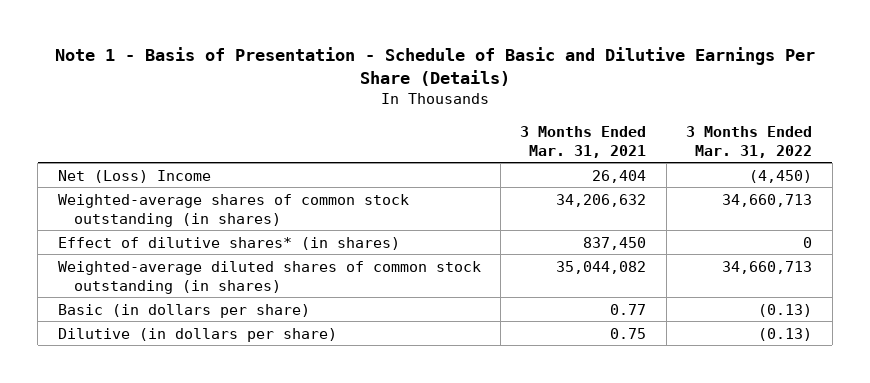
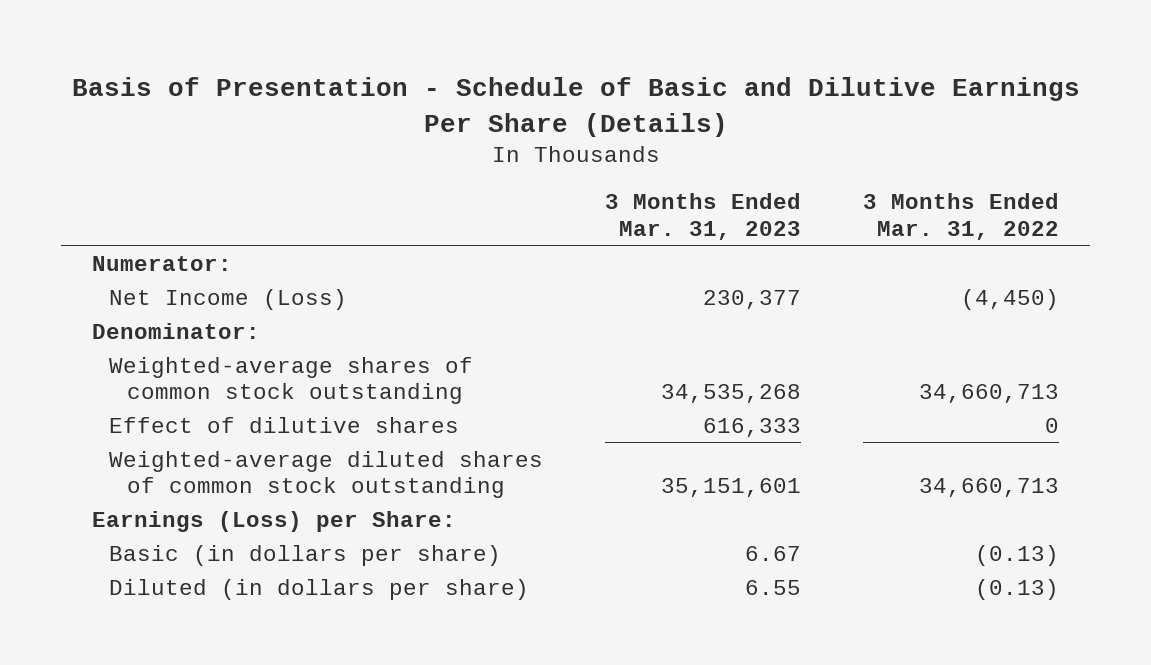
- Note 1 - Basis of Presentation - Schedule of Basic and Dilutive Earnings Per Share (Details)
+ Basis of Presentation - Schedule of Basic and Dilutive Earnings Per Share (Details)
- | 3 Months Ended Mar. 31, 2021 | 3 Months Ended Mar. 31, 2022
+ | 3 Months Ended Mar. 31, 2023 | 3 Months Ended Mar. 31, 2022
- Net (Loss) Income | 26,404 | (4,450)
- Weighted-average shares of common stock outstanding (in shares) | 34,206,632 | 34,660,713
- Effect of dilutive shares* (in shares) | 837,450 | 0
- Weighted-average diluted shares of common stock outstanding (in shares) | 35,044,082 | 34,660,713
+ Numerator:
+ Net Income (Loss) | 230,377 | (4,450)
+ Denominator:
+ Weighted-average shares of common stock outstanding | 34,535,268 | 34,660,713
+ Effect of dilutive shares | 616,333 | 0
+ Weighted-average diluted shares of common stock outstanding | 35,151,601 | 34,660,713
+ Earnings (Loss) per Share:
- Dilutive (in dollars per share) | 0.75 | (0.13)
+ Diluted (in dollars per share) | 6.55 | (0.13)

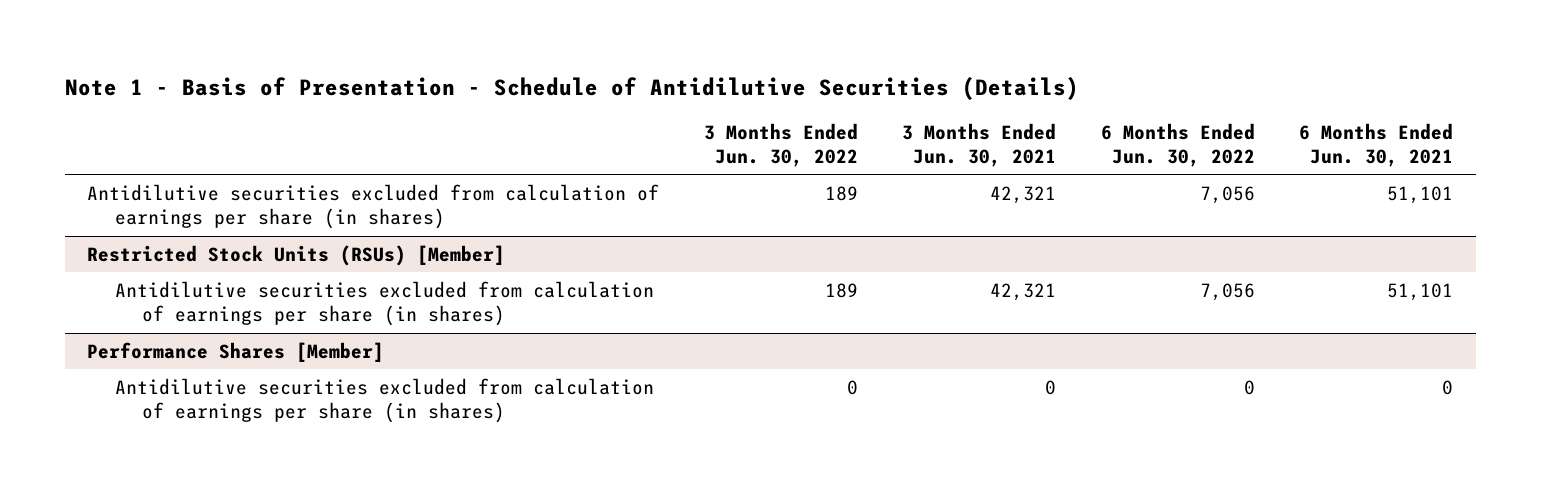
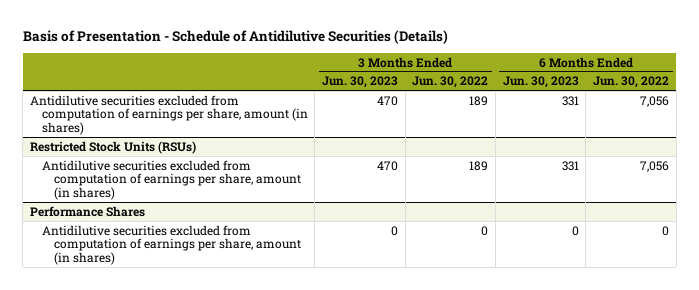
- Note 1 - Basis of Presentation - Schedule of Antidilutive Securities (Details)
+ Basis of Presentation - Schedule of Antidilutive Securities (Details)
- | 3 Months Ended Jun. 30, 2022 | 3 Months Ended Jun. 30, 2021 | 6 Months Ended Jun. 30, 2022 | 6 Months Ended Jun. 30, 2021
+ | 3 Months Ended Jun. 30, 2023 | 3 Months Ended Jun. 30, 2022 | 6 Months Ended Jun. 30, 2023 | 6 Months Ended Jun. 30, 2022
- Antidilutive securities excluded from calculation of earnings per share (in shares) | 189 | 42,321 | 7,056 | 51,101
- Restricted Stock Units (RSUs) [Member]
- Antidilutive securities excluded from calculation of earnings per share (in shares) | 189 | 42,321 | 7,056 | 51,101
- Performance Shares [Member]
- Antidilutive securities excluded from calculation of earnings per share (in shares) | 0 | 0 | 0 | 0
+ Antidilutive securities excluded from computation of earnings per share, amount (in shares) | 470 | 189 | 331 | 7,056
+ Restricted Stock Units (RSUs)
+ Antidilutive securities excluded from computation of earnings per share, amount (in shares) | 470 | 189 | 331 | 7,056
+ Performance Shares
+ Antidilutive securities excluded from computation of earnings per share, amount (in shares) | 0 | 0 | 0 | 0

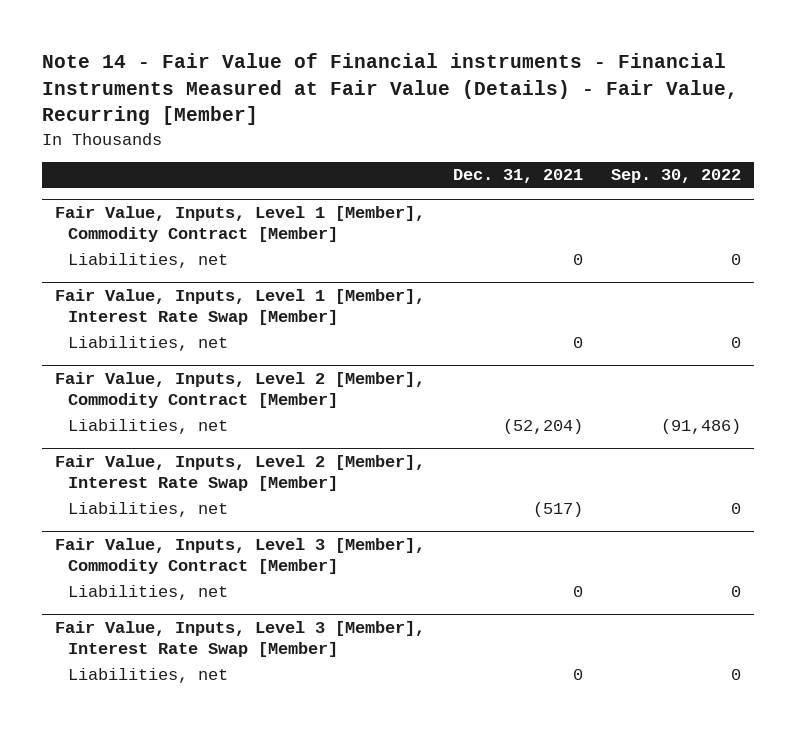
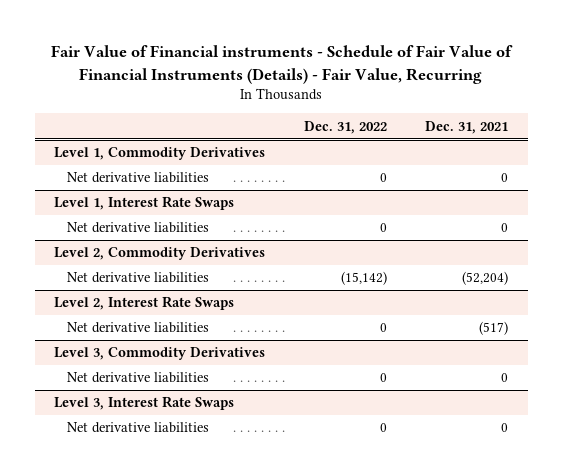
- Note 14 - Fair Value of Financial instruments - Financial Instruments Measured at Fair Value (Details) - Fair Value, Recurring [Member]
+ Fair Value of Financial instruments - Schedule of Fair Value of Financial Instruments (Details) - Fair Value, Recurring
- | Dec. 31, 2021 | Sep. 30, 2022
+ | Dec. 31, 2022 | Dec. 31, 2021
- Fair Value, Inputs, Level 1 [Member], Commodity Contract [Member]
- Liabilities, net | 0 | 0
- Fair Value, Inputs, Level 1 [Member], Interest Rate Swap [Member]
- Liabilities, net | 0 | 0
- Fair Value, Inputs, Level 2 [Member], Commodity Contract [Member]
- Liabilities, net | (52,204) | (91,486)
- Fair Value, Inputs, Level 2 [Member], Interest Rate Swap [Member]
- Liabilities, net | (517) | 0
- Fair Value, Inputs, Level 3 [Member], Commodity Contract [Member]
- Liabilities, net | 0 | 0
- Fair Value, Inputs, Level 3 [Member], Interest Rate Swap [Member]
- Liabilities, net | 0 | 0
+ Level 1, Commodity Derivatives
+ Net derivative liabilities | 0 | 0
+ Level 1, Interest Rate Swaps
+ Net derivative liabilities | 0 | 0
+ Level 2, Commodity Derivatives
+ Net derivative liabilities | (15,142) | (52,204)
+ Level 2, Interest Rate Swaps
+ Net derivative liabilities | 0 | (517)
+ Level 3, Commodity Derivatives
+ Net derivative liabilities | 0 | 0
+ Level 3, Interest Rate Swaps
+ Net derivative liabilities | 0 | 0

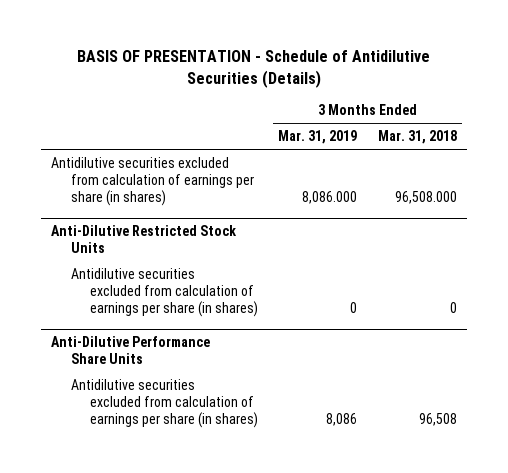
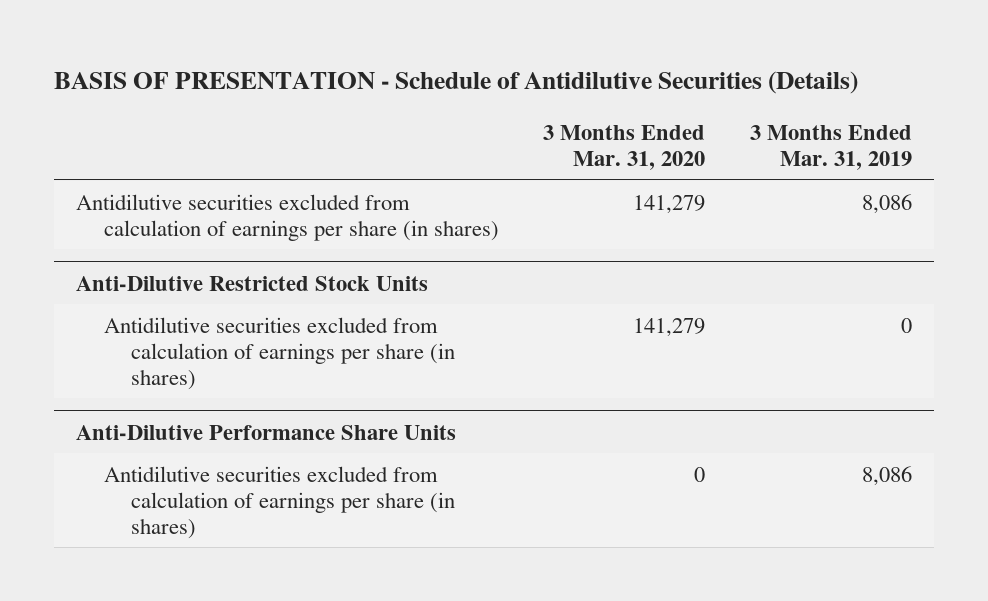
- | 3 Months Ended Mar. 31, 2019 | 3 Months Ended Mar. 31, 2018
+ | 3 Months Ended Mar. 31, 2020 | 3 Months Ended Mar. 31, 2019
- Antidilutive securities excluded from calculation of earnings per share (in shares) | 8,086.000 | 96,508.000
+ Antidilutive securities excluded from calculation of earnings per share (in shares) | 141,279 | 8,086

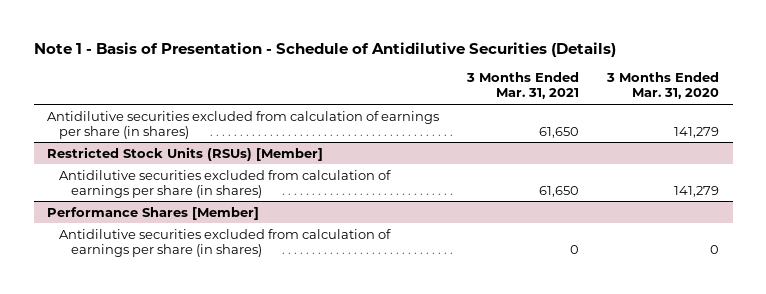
- BASIS OF PRESENTATION - Schedule of Antidilutive Securities (Details)
+ Note 1 - Basis of Presentation - Schedule of Antidilutive Securities (Details)
- | 3 Months Ended Mar. 31, 2020 | 3 Months Ended Mar. 31, 2019
+ | 3 Months Ended Mar. 31, 2021 | 3 Months Ended Mar. 31, 2020
- Anti-Dilutive Restricted Stock Units
+ Restricted Stock Units (RSUs) [Member]
- Anti-Dilutive Performance Share Units
+ Performance Shares [Member]

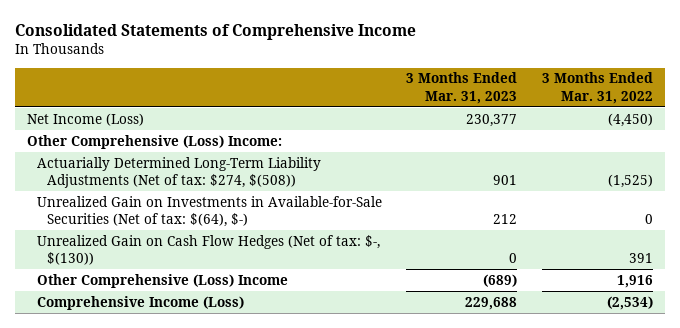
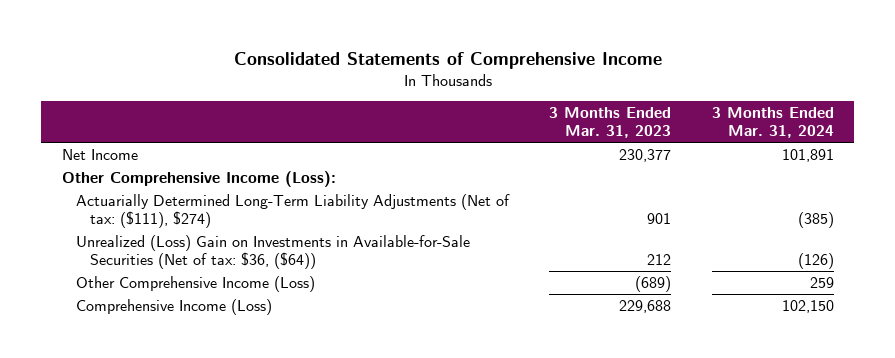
- | 3 Months Ended Mar. 31, 2023 | 3 Months Ended Mar. 31, 2022
+ | 3 Months Ended Mar. 31, 2023 | 3 Months Ended Mar. 31, 2024
- Net Income (Loss) | 230,377 | (4,450)
- Other Comprehensive (Loss) Income:
- Actuarially Determined Long-Term Liability Adjustments (Net of tax: $274, $(508)) | 901 | (1,525)
- Unrealized Gain on Investments in Available-for-Sale Securities (Net of tax: $(64), $-) | 212 | 0
- Unrealized Gain on Cash Flow Hedges (Net of tax: $-, $(130)) | 0 | 391
- Other Comprehensive (Loss) Income | (689) | 1,916
+ Net Income | 230,377 | 101,891
+ Other Comprehensive Income (Loss):
+ Actuarially Determined Long-Term Liability Adjustments (Net of tax: ($111), $274) | 901 | (385)
+ Unrealized (Loss) Gain on Investments in Available-for-Sale Securities (Net of tax: $36, ($64)) | 212 | (126)
+ Other Comprehensive Income (Loss) | (689) | 259

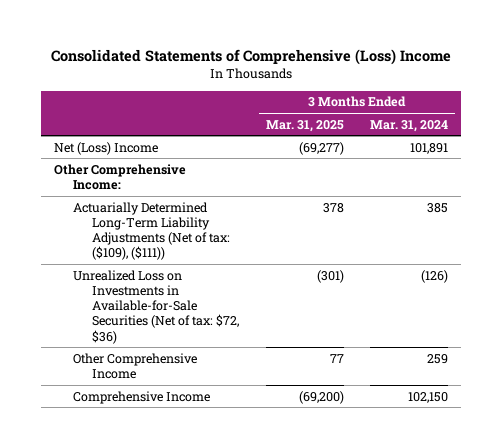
- Consolidated Statements of Comprehensive Income
+ Consolidated Statements of Comprehensive (Loss) Income
- | 3 Months Ended Mar. 31, 2023 | 3 Months Ended Mar. 31, 2024
+ | 3 Months Ended Mar. 31, 2025 | 3 Months Ended Mar. 31, 2024
- Net Income | 230,377 | 101,891
- Other Comprehensive Income (Loss):
- Actuarially Determined Long-Term Liability Adjustments (Net of tax: ($111), $274) | 901 | (385)
- Unrealized (Loss) Gain on Investments in Available-for-Sale Securities (Net of tax: $36, ($64)) | 212 | (126)
- Other Comprehensive Income (Loss) | (689) | 259
- Comprehensive Income (Loss) | 229,688 | 102,150
+ Net (Loss) Income | (69,277) | 101,891
+ Other Comprehensive Income:
+ Actuarially Determined Long-Term Liability Adjustments (Net of tax: ($109), ($111)) | 378 | 385
+ Unrealized Loss on Investments in Available-for-Sale Securities (Net of tax: $72, $36) | (301) | (126)
+ Other Comprehensive Income | 77 | 259
+ Comprehensive Income | (69,200) | 102,150

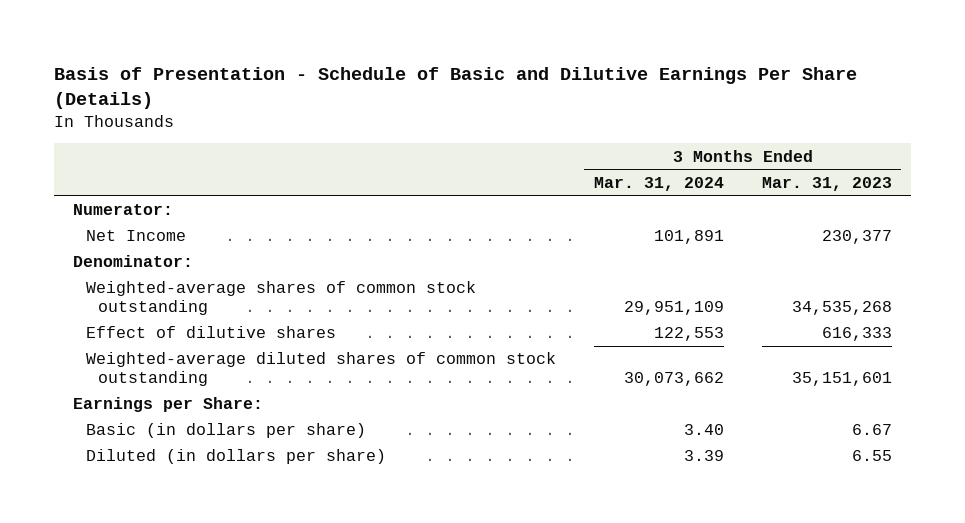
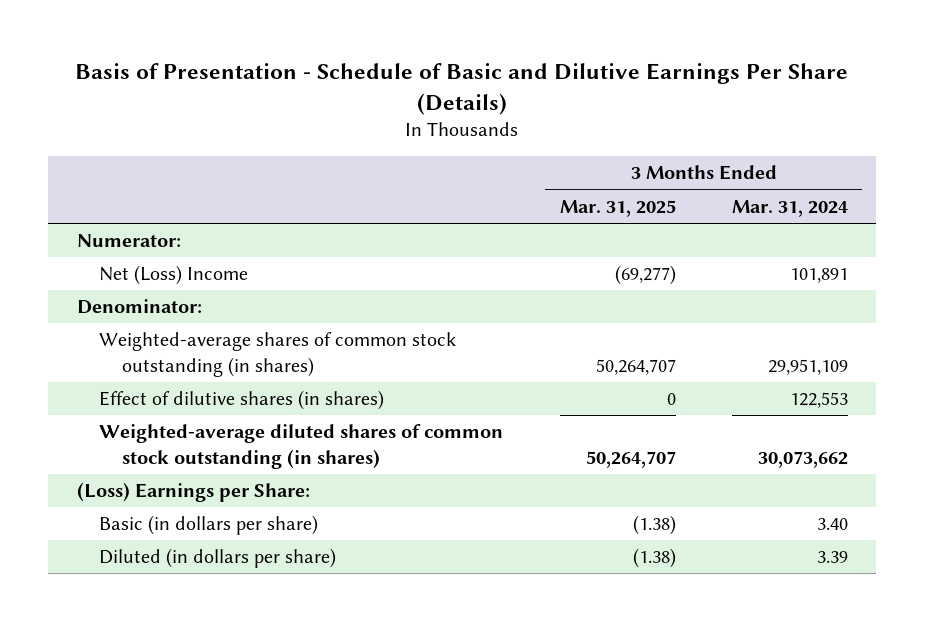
- | 3 Months Ended Mar. 31, 2024 | 3 Months Ended Mar. 31, 2023
+ | 3 Months Ended Mar. 31, 2025 | 3 Months Ended Mar. 31, 2024
- Net Income | 101,891 | 230,377
+ Net (Loss) Income | (69,277) | 101,891
- Weighted-average shares of common stock outstanding | 29,951,109 | 34,535,268
- Effect of dilutive shares | 122,553 | 616,333
- Weighted-average diluted shares of common stock outstanding | 30,073,662 | 35,151,601
- Earnings per Share:
+ Weighted-average shares of common stock outstanding (in shares) | 50,264,707 | 29,951,109
+ Effect of dilutive shares (in shares) | 0 | 122,553
+ Weighted-average diluted shares of common stock outstanding (in shares) | 50,264,707 | 30,073,662
+ (Loss) Earnings per Share:

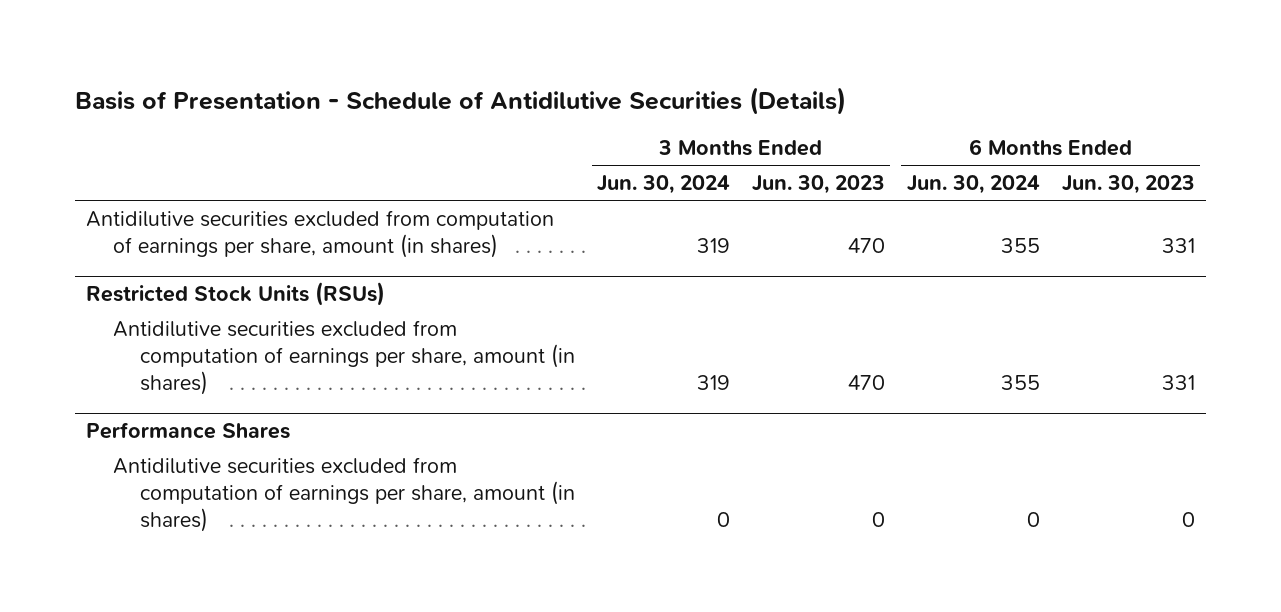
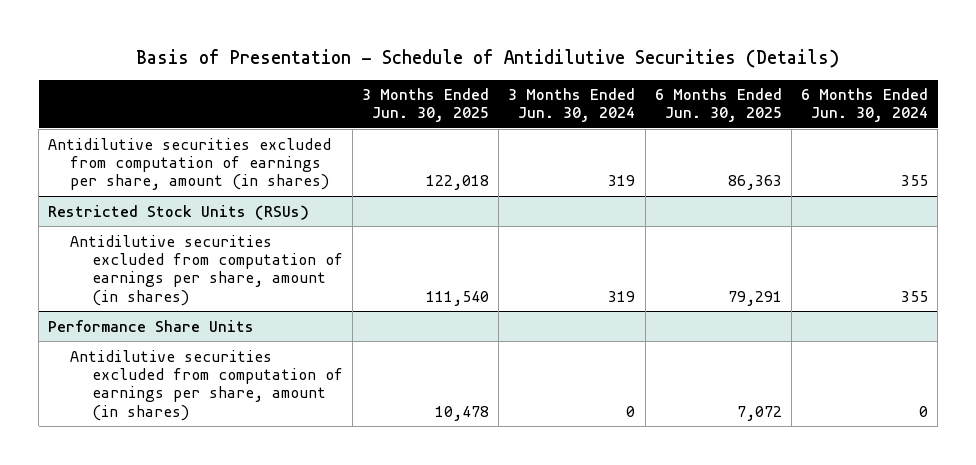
- | 3 Months Ended Jun. 30, 2024 | 3 Months Ended Jun. 30, 2023 | 6 Months Ended Jun. 30, 2024 | 6 Months Ended Jun. 30, 2023
+ | 3 Months Ended Jun. 30, 2025 | 3 Months Ended Jun. 30, 2024 | 6 Months Ended Jun. 30, 2025 | 6 Months Ended Jun. 30, 2024
- Performance Shares
+ Performance Share Units

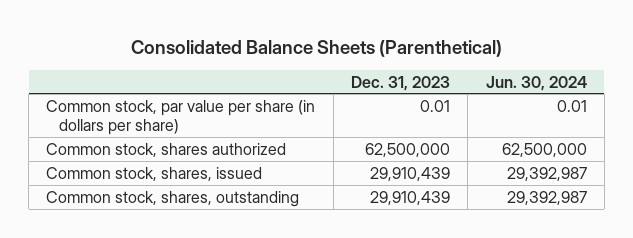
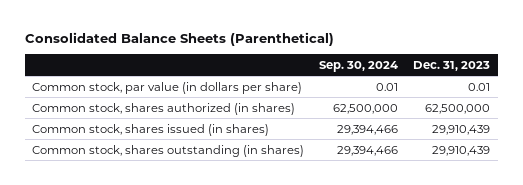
- | Dec. 31, 2023 | Jun. 30, 2024
+ | Sep. 30, 2024 | Dec. 31, 2023
- Common stock, par value per share (in dollars per share) | 0.01 | 0.01
- Common stock, shares authorized | 62,500,000 | 62,500,000
- Common stock, shares, issued | 29,910,439 | 29,392,987
- Common stock, shares, outstanding | 29,910,439 | 29,392,987
+ Common stock, par value (in dollars per share) | 0.01 | 0.01
+ Common stock, shares authorized (in shares) | 62,500,000 | 62,500,000
+ Common stock, shares issued (in shares) | 29,394,466 | 29,910,439
+ Common stock, shares outstanding (in shares) | 29,394,466 | 29,910,439

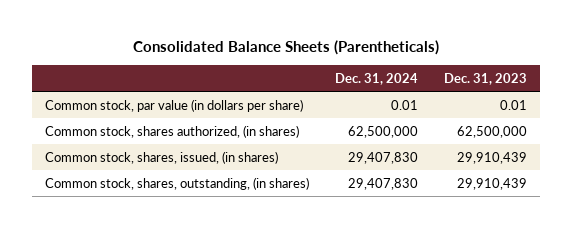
- Consolidated Balance Sheets (Parenthetical)
+ Consolidated Balance Sheets (Parentheticals)
- | Sep. 30, 2024 | Dec. 31, 2023
+ | Dec. 31, 2024 | Dec. 31, 2023
- Common stock, shares authorized (in shares) | 62,500,000 | 62,500,000
- Common stock, shares issued (in shares) | 29,394,466 | 29,910,439
- Common stock, shares outstanding (in shares) | 29,394,466 | 29,910,439
+ Common stock, shares authorized, (in shares) | 62,500,000 | 62,500,000
+ Common stock, shares, issued, (in shares) | 29,407,830 | 29,910,439
+ Common stock, shares, outstanding, (in shares) | 29,407,830 | 29,910,439

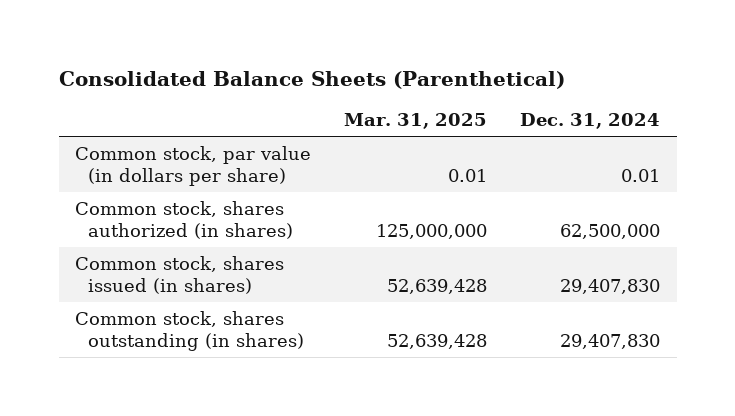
- Consolidated Balance Sheets (Parentheticals)
+ Consolidated Balance Sheets (Parenthetical)
- | Dec. 31, 2024 | Dec. 31, 2023
+ | Mar. 31, 2025 | Dec. 31, 2024
- Common stock, shares authorized, (in shares) | 62,500,000 | 62,500,000
- Common stock, shares, issued, (in shares) | 29,407,830 | 29,910,439
- Common stock, shares, outstanding, (in shares) | 29,407,830 | 29,910,439
+ Common stock, shares authorized (in shares) | 125,000,000 | 62,500,000
+ Common stock, shares issued (in shares) | 52,639,428 | 29,407,830
+ Common stock, shares outstanding (in shares) | 52,639,428 | 29,407,830

